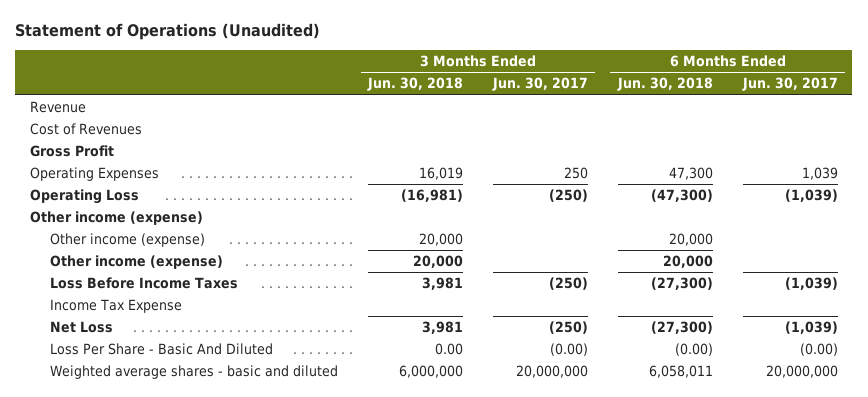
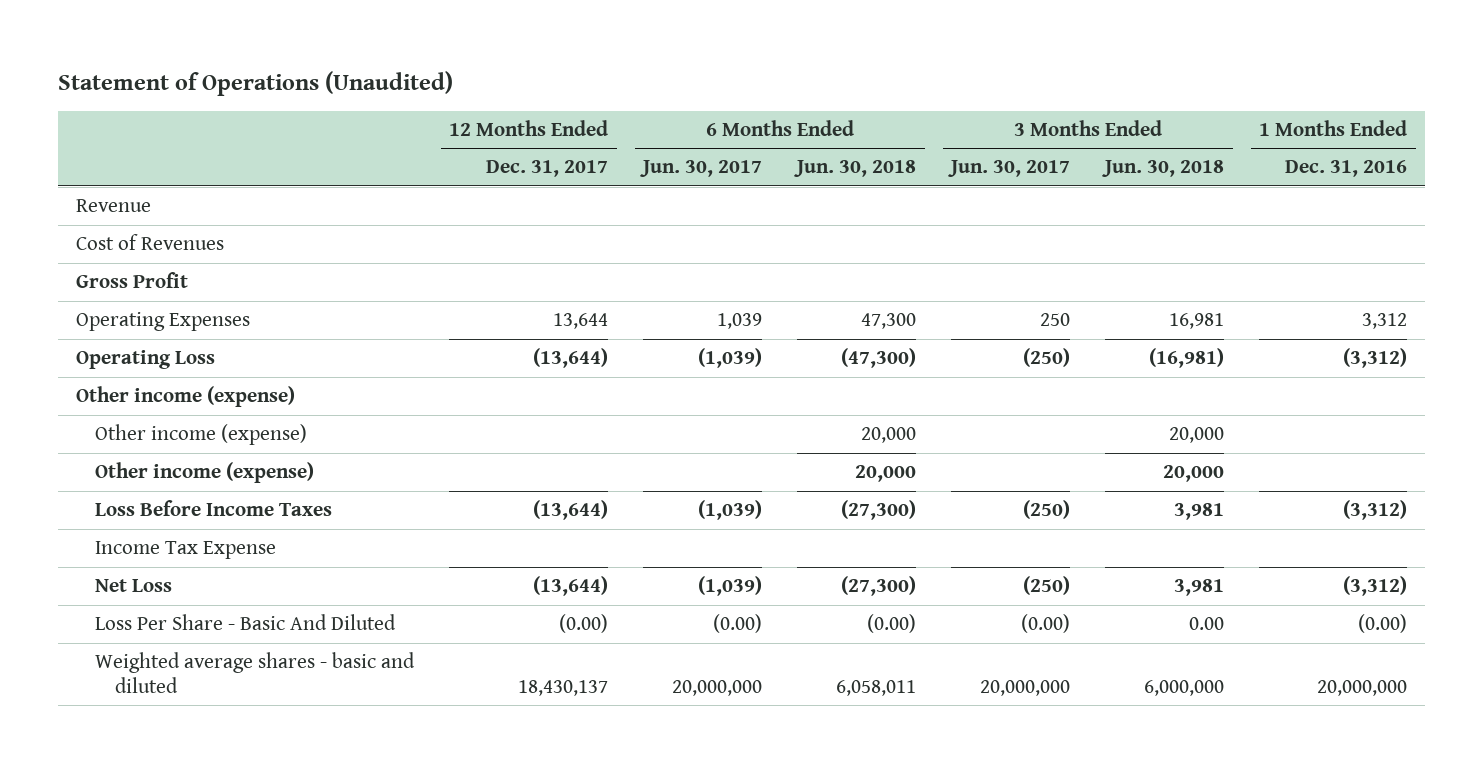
- | 3 Months Ended Jun. 30, 2018 | 3 Months Ended Jun. 30, 2017 | 6 Months Ended Jun. 30, 2018 | 6 Months Ended Jun. 30, 2017
+ | 12 Months Ended Dec. 31, 2017 | 6 Months Ended Jun. 30, 2017 | 6 Months Ended Jun. 30, 2018 | 3 Months Ended Jun. 30, 2017 | 3 Months Ended Jun. 30, 2018 | 1 Months Ended Dec. 31, 2016
- Operating Expenses | 16,019 | 250 | 47,300 | 1,039
+ Operating Expenses | 13,644 | 1,039 | 47,300 | 250 | 16,981 | 3,312

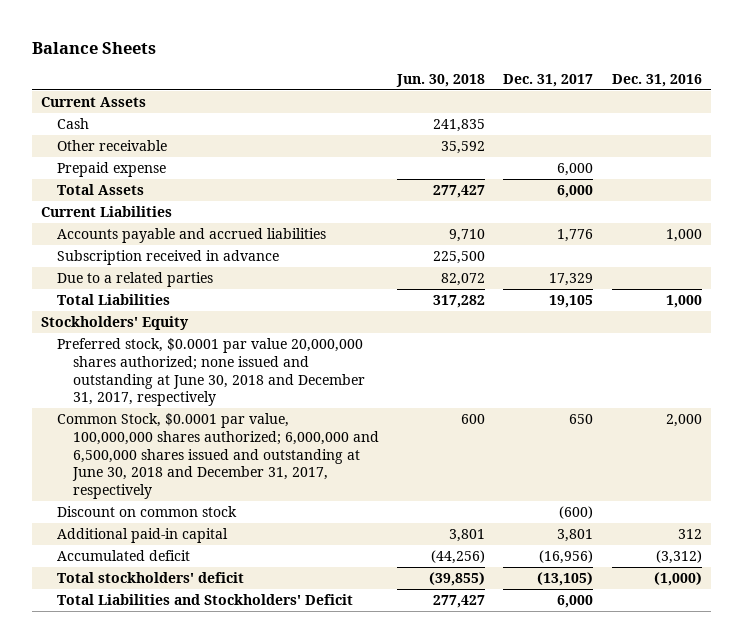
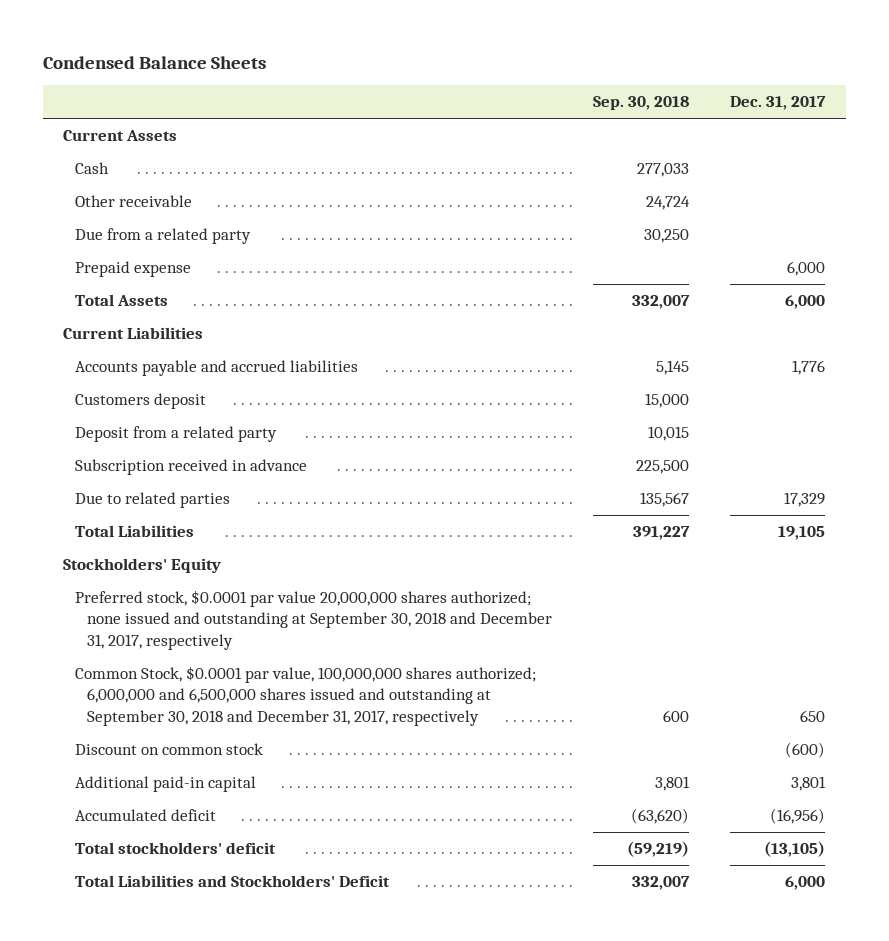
- Balance Sheets
+ Condensed Balance Sheets
- | Jun. 30, 2018 | Dec. 31, 2017 | Dec. 31, 2016
+ | Sep. 30, 2018 | Dec. 31, 2017
+ Due from a related party | 30,250 |
+ Customers deposit | 15,000 |
+ Deposit from a related party | 10,015 |
- Due to a related parties | 82,072 | 17,329 |
+ Due to related parties | 135,567 | 17,329
- Preferred stock, $0.0001 par value 20,000,000 shares authorized; none issued and outstanding at June 30, 2018 and December 31, 2017, respectively
- Common Stock, $0.0001 par value, 100,000,000 shares authorized; 6,000,000 and 6,500,000 shares issued and outstanding at June 30, 2018 and December 31, 2017, respectively | 600 | 650 | 2,000
+ Preferred stock, $0.0001 par value 20,000,000 shares authorized; none issued and outstanding at September 30, 2018 and December 31, 2017, respectively
+ Common Stock, $0.0001 par value, 100,000,000 shares authorized; 6,000,000 and 6,500,000 shares issued and outstanding at September 30, 2018 and December 31, 2017, respectively | 600 | 650

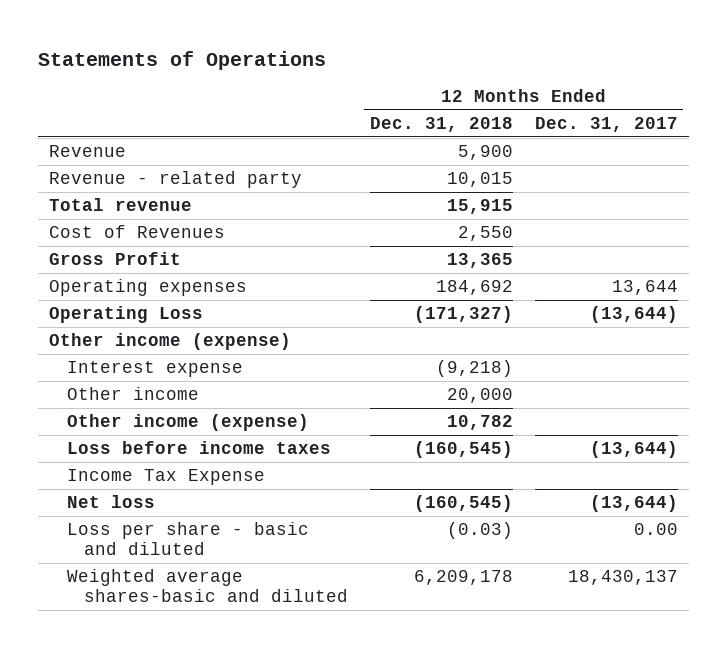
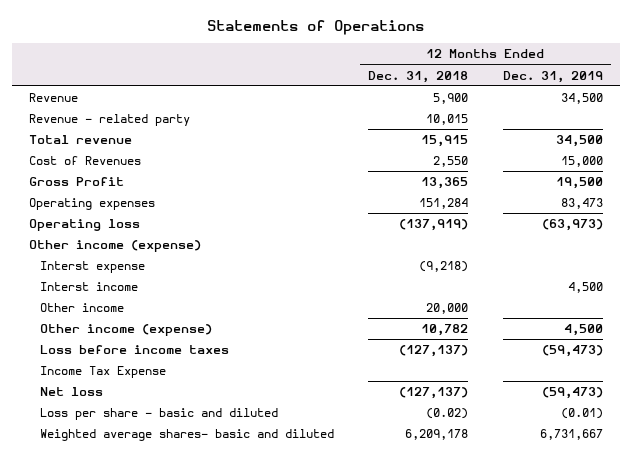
- | 12 Months Ended Dec. 31, 2018 | 12 Months Ended Dec. 31, 2017
+ | 12 Months Ended Dec. 31, 2018 | 12 Months Ended Dec. 31, 2019
- Operating expenses | 184,692 | 13,644
- Operating Loss | (171,327) | (13,644)
+ Operating expenses | 151,284 | 83,473
+ Operating loss | (137,919) | (63,973)
- Interest expense | (9,218) |
+ Interst expense | (9,218) |
+ Interst income | | 4,500
- Loss before income taxes | (160,545) | (13,644)
+ Loss before income taxes | (127,137) | (59,473)
- Net loss | (160,545) | (13,644)
- Loss per share - basic and diluted | (0.03) | 0.00
- Weighted average shares-basic and diluted | 6,209,178 | 18,430,137
+ Net loss | (127,137) | (59,473)
+ Loss per share - basic and diluted | (0.02) | (0.01)
+ Weighted average shares- basic and diluted | 6,209,178 | 6,731,667

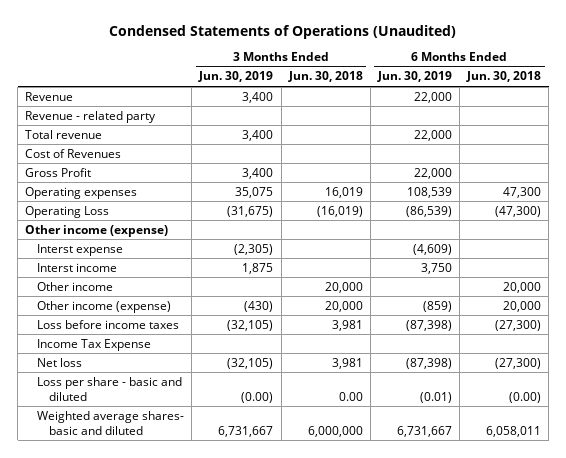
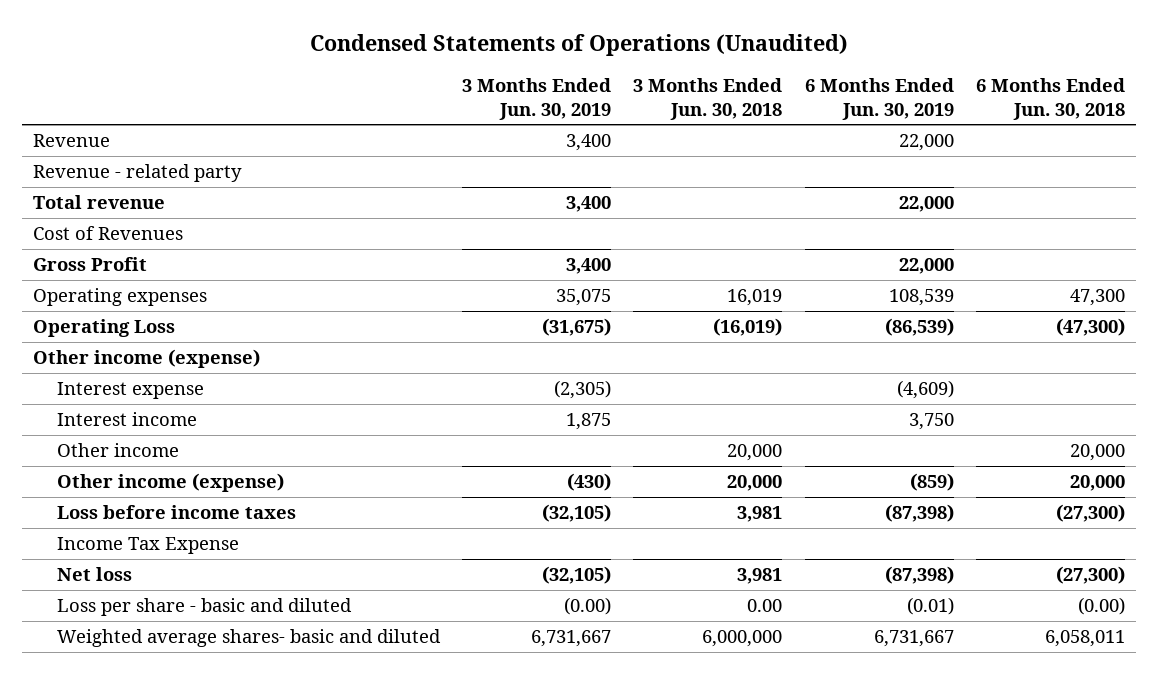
- Interst expense | (2,305) | | (4,609) |
- Interst income | 1,875 | | 3,750 |
+ Interest expense | (2,305) | | (4,609) |
+ Interest income | 1,875 | | 3,750 |

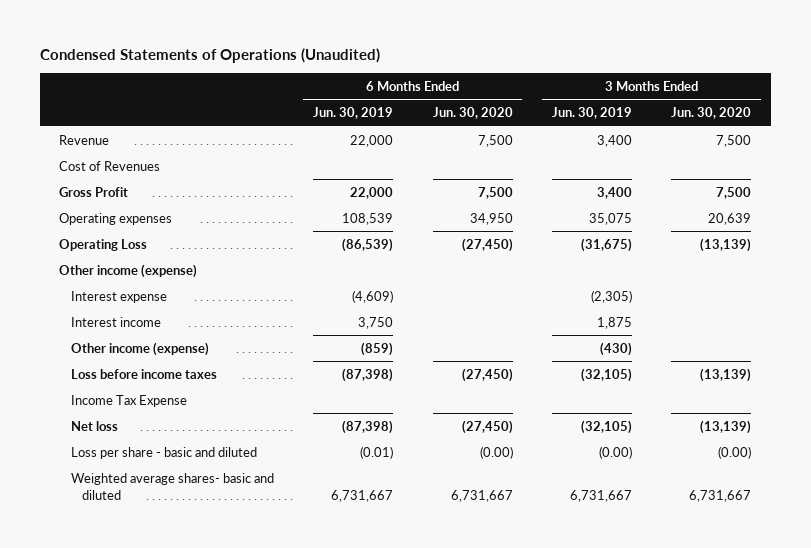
- | 3 Months Ended Jun. 30, 2019 | 3 Months Ended Jun. 30, 2018 | 6 Months Ended Jun. 30, 2019 | 6 Months Ended Jun. 30, 2018
+ | 6 Months Ended Jun. 30, 2019 | 6 Months Ended Jun. 30, 2020 | 3 Months Ended Jun. 30, 2019 | 3 Months Ended Jun. 30, 2020
- Revenue - related party
- Total revenue | 3,400 | | 22,000 |
- Other income | | 20,000 | | 20,000

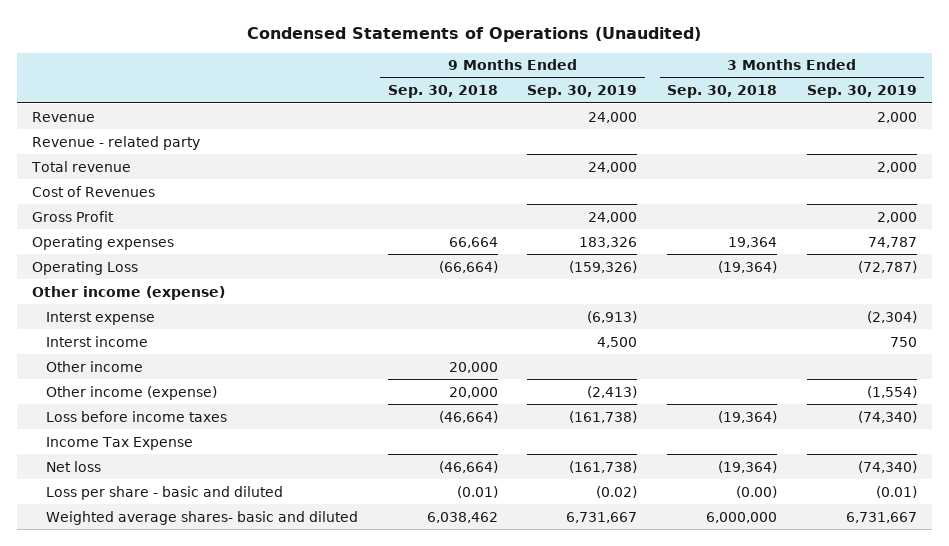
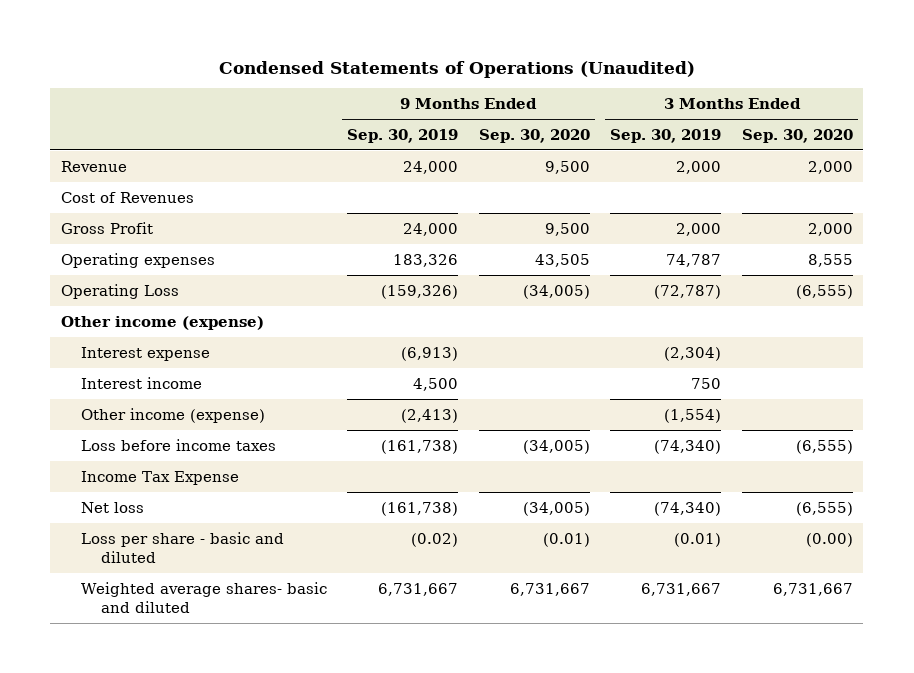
- | 9 Months Ended Sep. 30, 2018 | 9 Months Ended Sep. 30, 2019 | 3 Months Ended Sep. 30, 2018 | 3 Months Ended Sep. 30, 2019
+ | 9 Months Ended Sep. 30, 2019 | 9 Months Ended Sep. 30, 2020 | 3 Months Ended Sep. 30, 2019 | 3 Months Ended Sep. 30, 2020
- Revenue - related party
- Total revenue | | 24,000 | | 2,000
- Interst expense | | (6,913) | | (2,304)
- Interst income | | 4,500 | | 750
- Other income | 20,000 | | |
+ Interest expense | (6,913) | | (2,304) |
+ Interest income | 4,500 | | 750 |

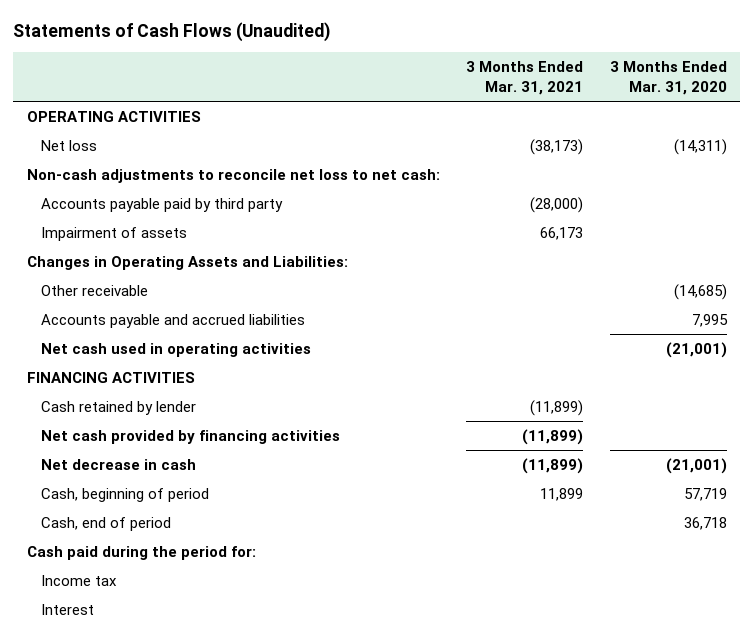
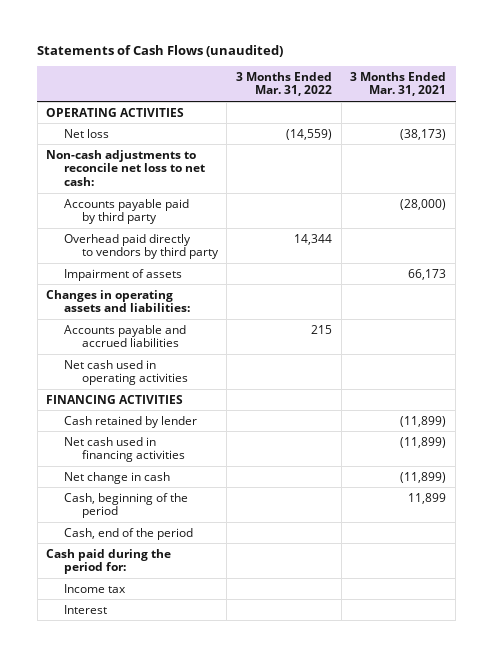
- Statements of Cash Flows (Unaudited)
+ Statements of Cash Flows (unaudited)
- | 3 Months Ended Mar. 31, 2021 | 3 Months Ended Mar. 31, 2020
+ | 3 Months Ended Mar. 31, 2022 | 3 Months Ended Mar. 31, 2021
+ Overhead paid directly to vendors by third party | 14,344 |
- Changes in Operating Assets and Liabilities:
- Other receivable | | (14,685)
+ Changes in operating assets and liabilities:
- Net cash provided by financing activities | (11,899) |
- Net decrease in cash | (11,899) | (21,001)
- Cash, beginning of period | 11,899 | 57,719
- Cash, end of period | | 36,718
+ Net cash used in financing activities | | (11,899)
+ Net change in cash | | (11,899)
+ Cash, beginning of the period | | 11,899
+ Cash, end of the period

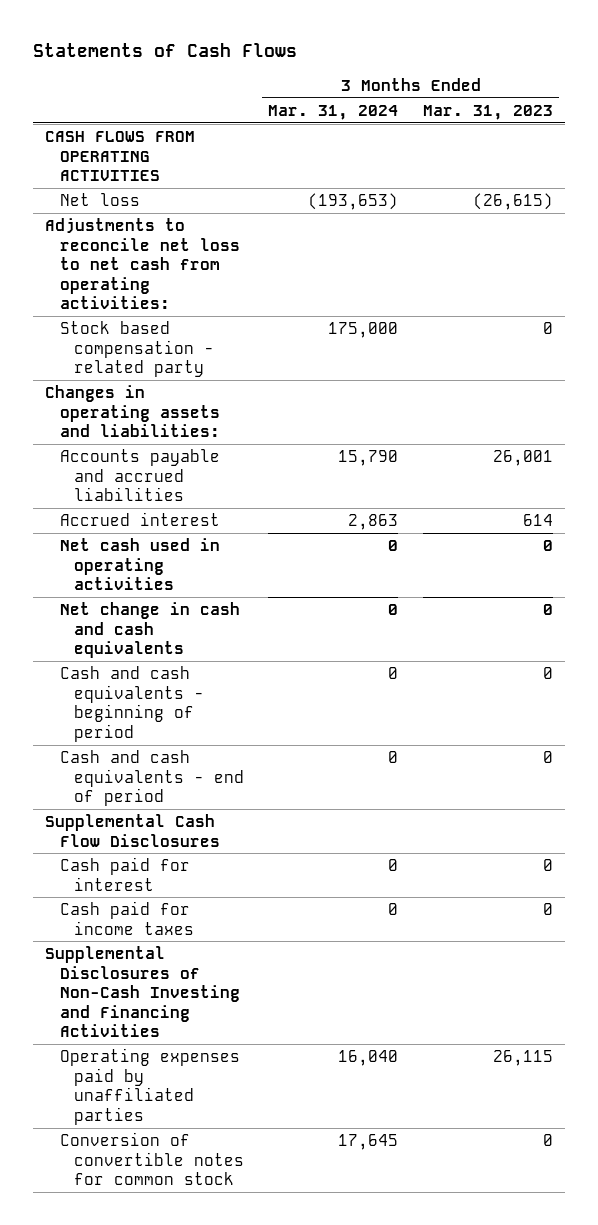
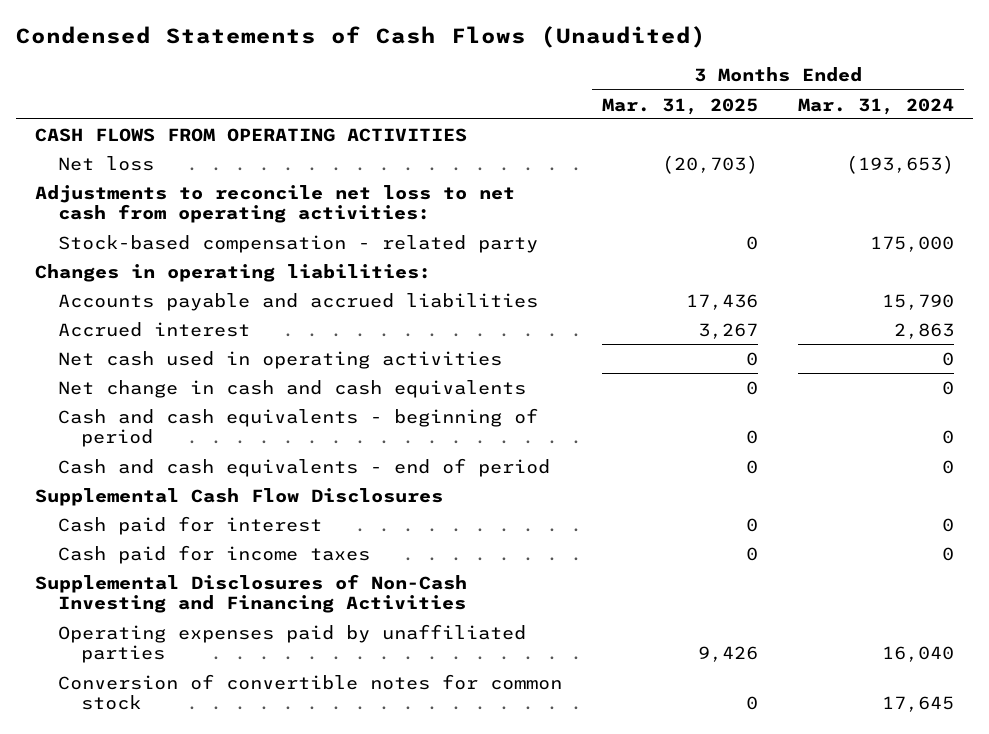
- Statements of Cash Flows
+ Condensed Statements of Cash Flows (Unaudited)
- | 3 Months Ended Mar. 31, 2024 | 3 Months Ended Mar. 31, 2023
+ | 3 Months Ended Mar. 31, 2025 | 3 Months Ended Mar. 31, 2024
- Stock based compensation - related party | 175,000 | 0
- Changes in operating assets and liabilities:
+ Stock-based compensation - related party | 0 | 175,000
+ Changes in operating liabilities:

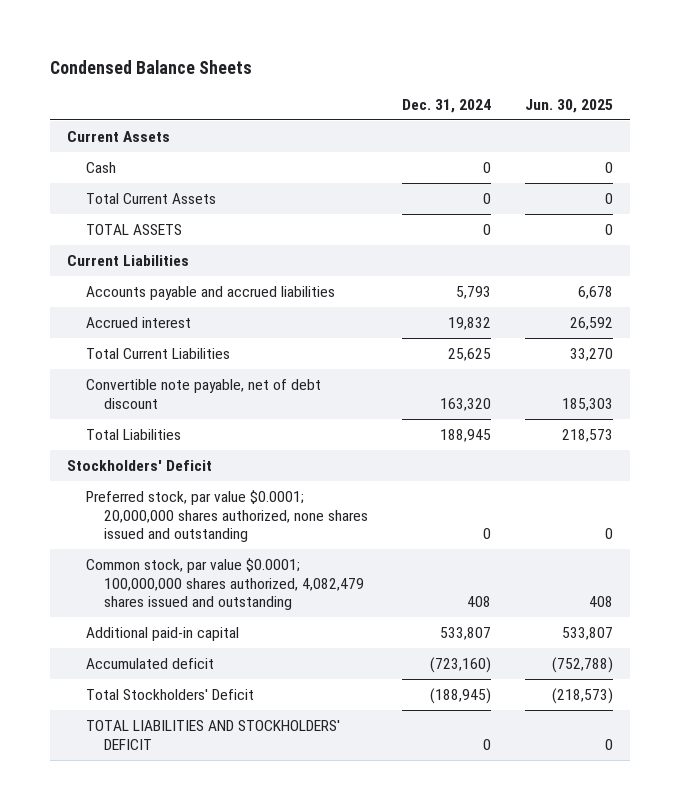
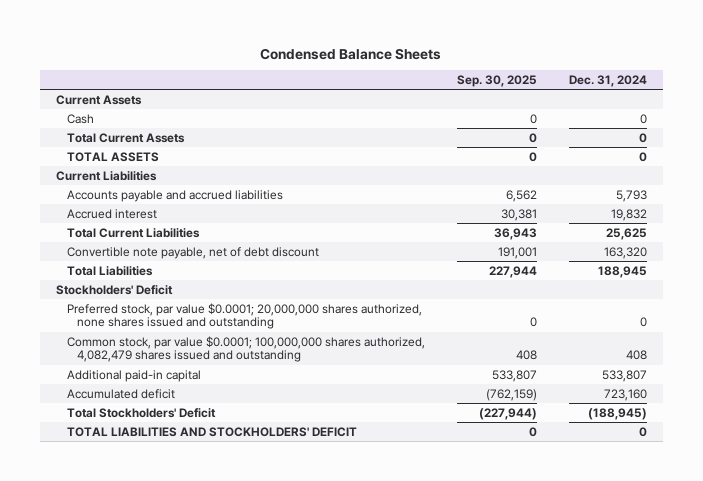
- | Dec. 31, 2024 | Jun. 30, 2025
+ | Sep. 30, 2025 | Dec. 31, 2024
- Accumulated deficit | (723,160) | (752,788)
+ Accumulated deficit | (762,159) | 723,160

